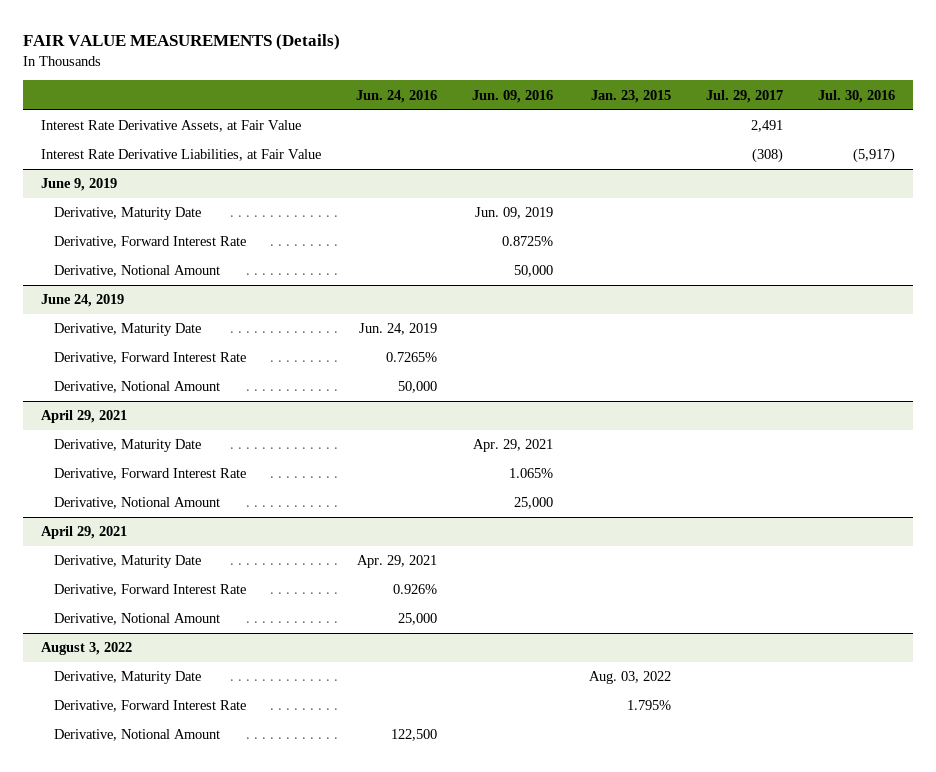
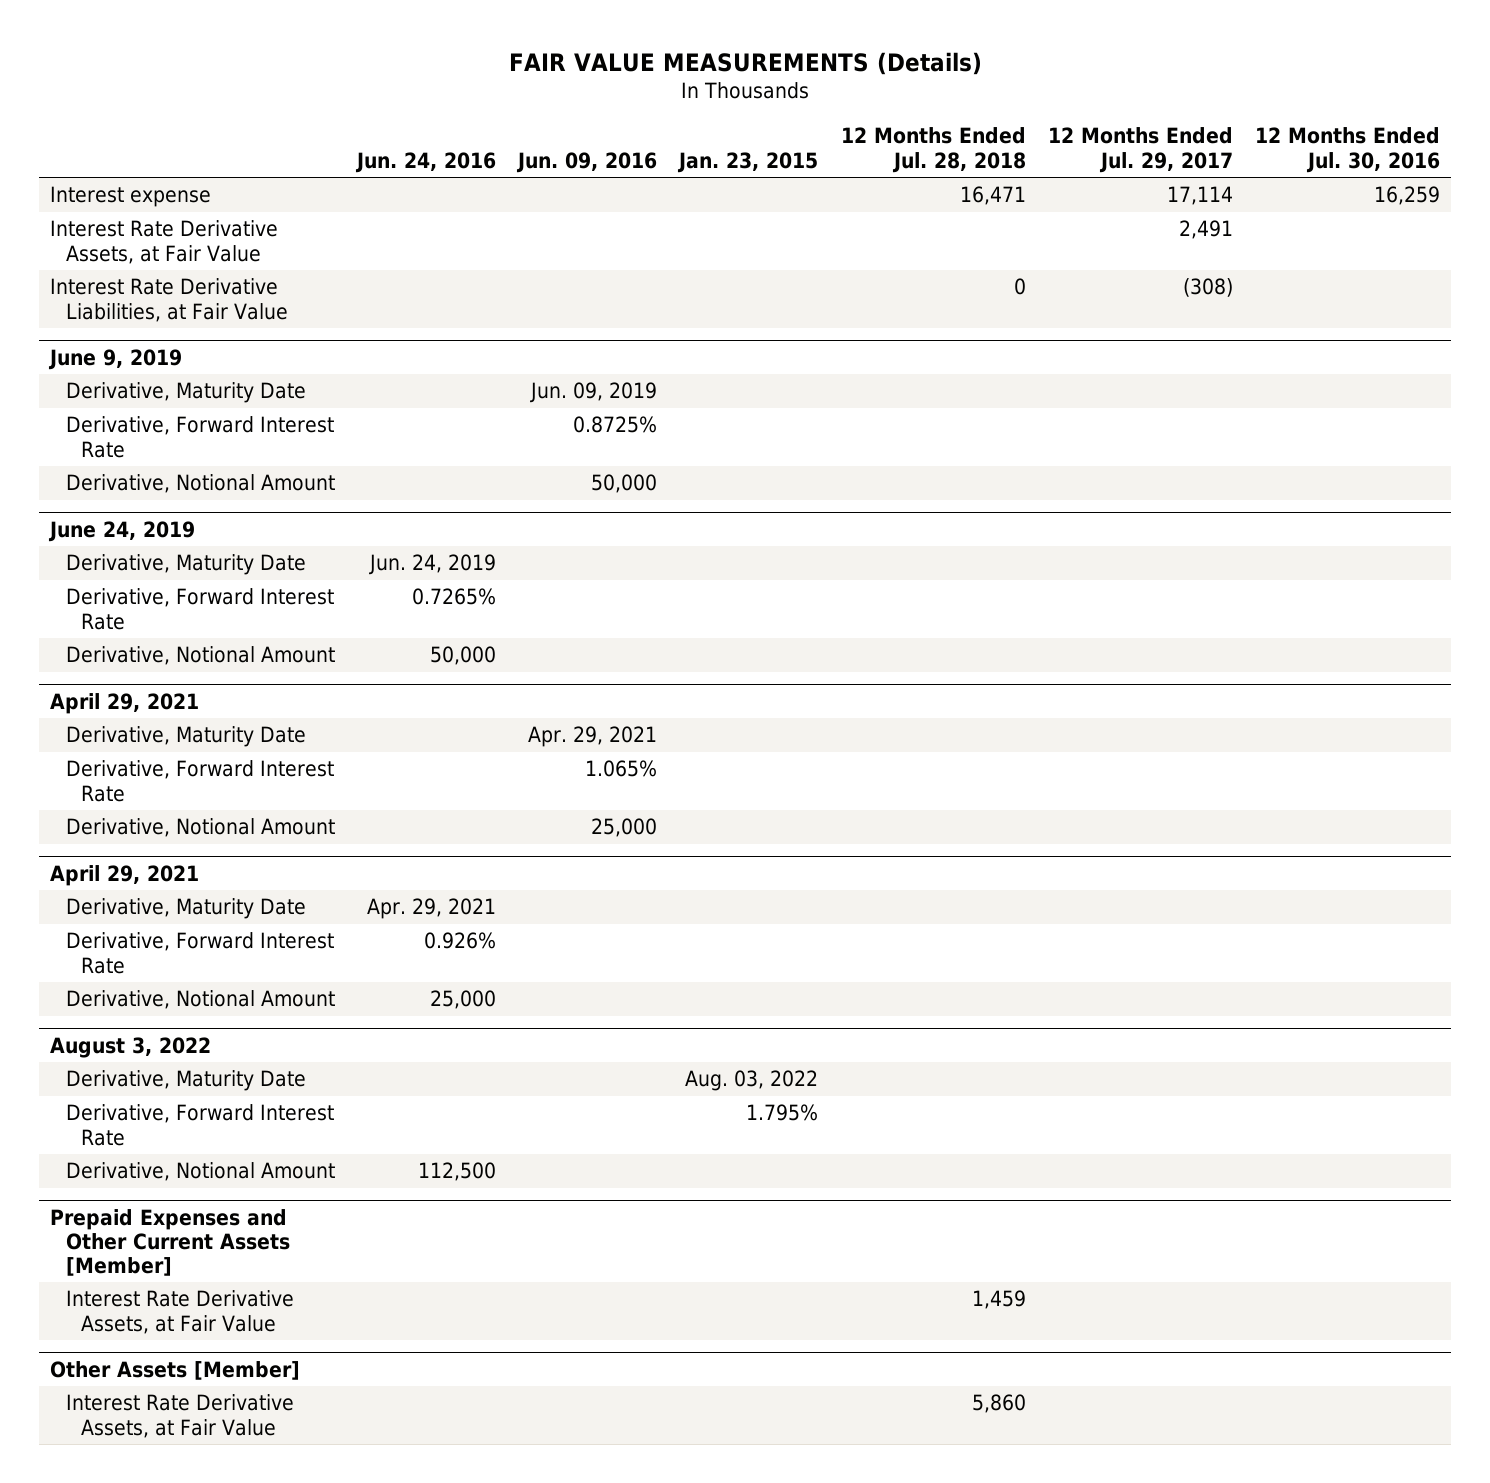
- | Jun. 24, 2016 | Jun. 09, 2016 | Jan. 23, 2015 | Jul. 29, 2017 | Jul. 30, 2016
+ | Jun. 24, 2016 | Jun. 09, 2016 | Jan. 23, 2015 | 12 Months Ended Jul. 28, 2018 | 12 Months Ended Jul. 29, 2017 | 12 Months Ended Jul. 30, 2016
+ Interest expense | | | | 16,471 | 17,114 | 16,259
@ August 3, 2022
- Derivative, Notional Amount | 122,500 | | | |
+ Derivative, Notional Amount | 112,500 | | | | |
+ Prepaid Expenses and Other Current Assets [Member]
+ Interest Rate Derivative Assets, at Fair Value | | | | 1,459 | |
+ Other Assets [Member]
+ Interest Rate Derivative Assets, at Fair Value | | | | 5,860 | |

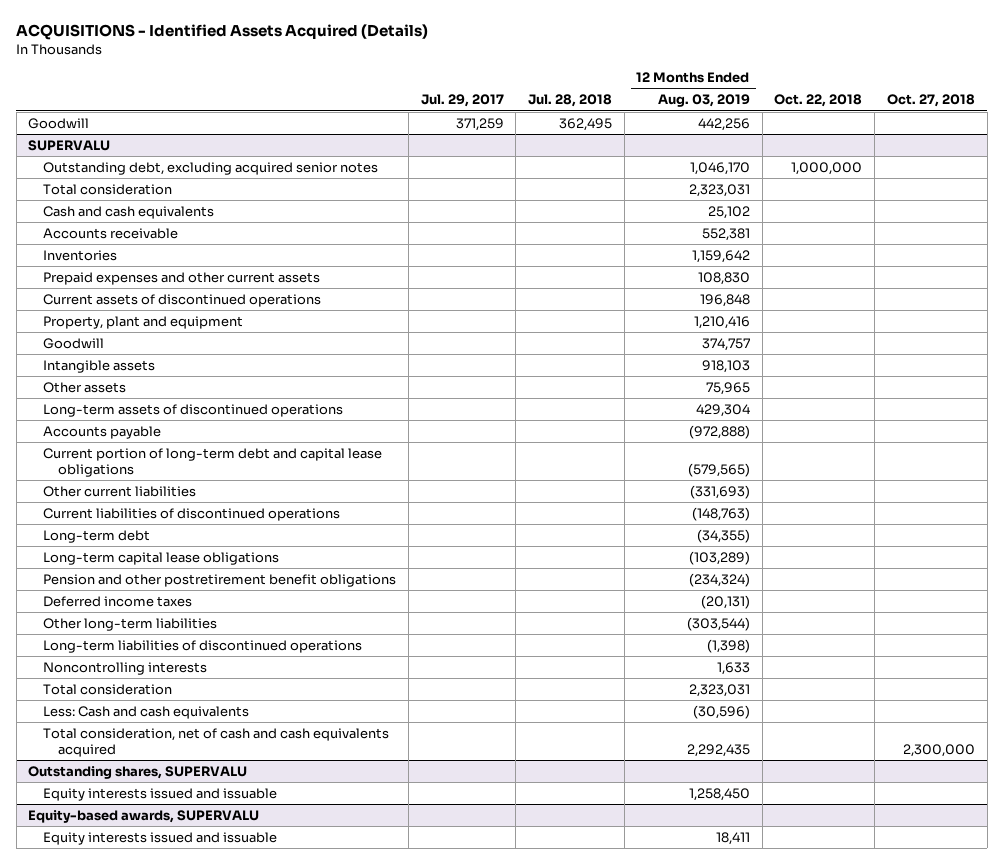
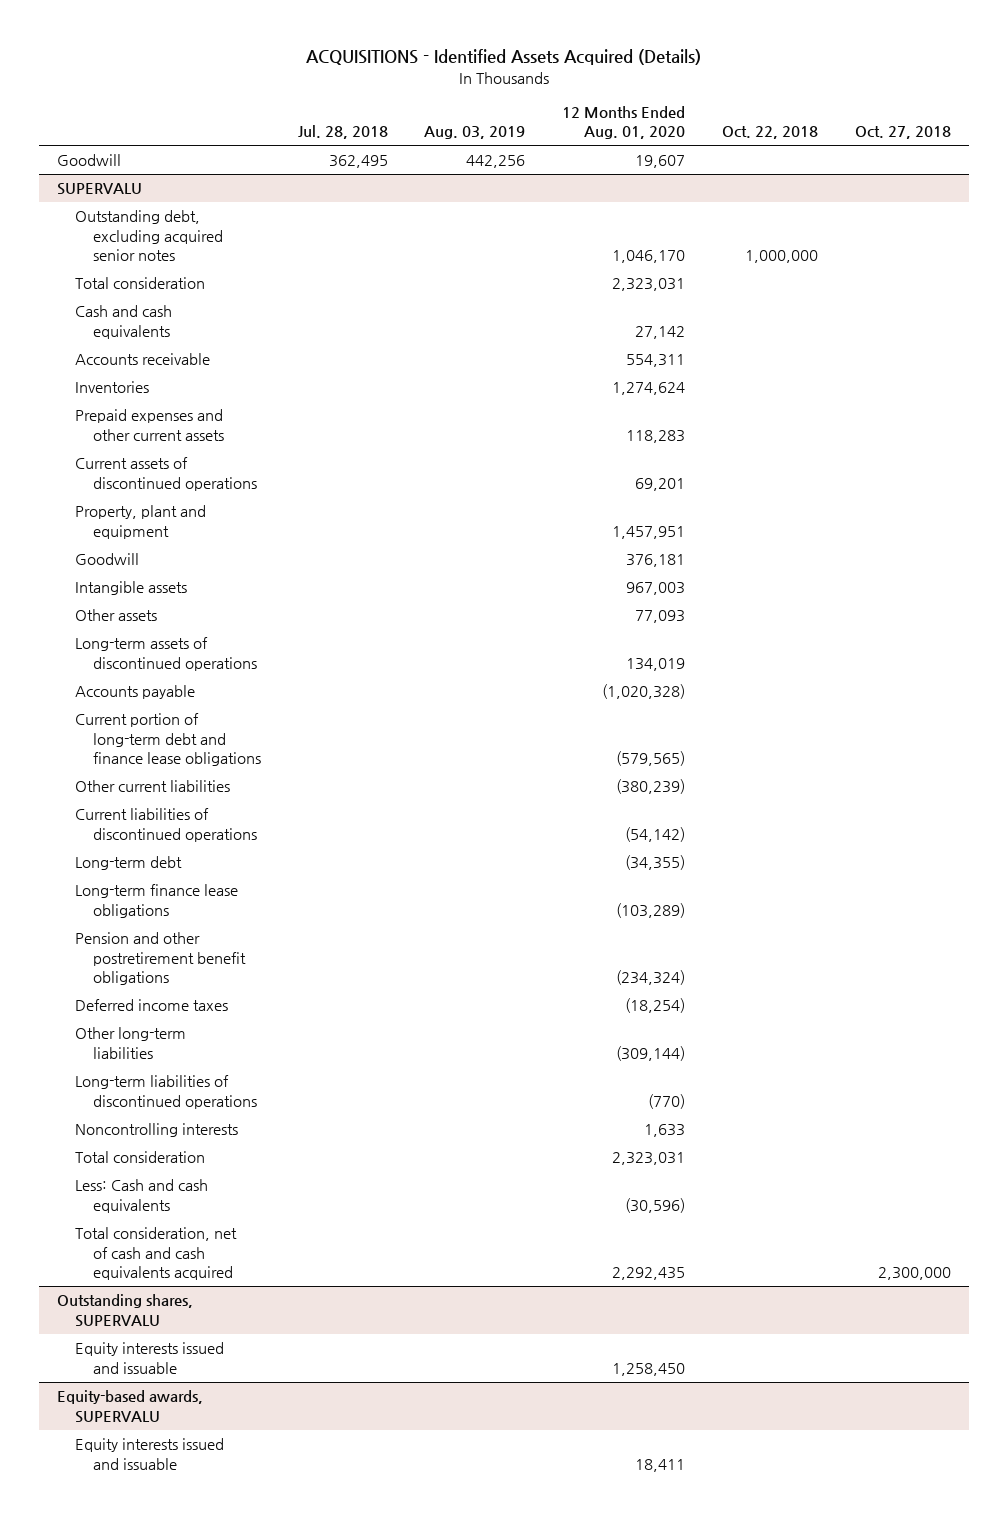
- | Jul. 29, 2017 | Jul. 28, 2018 | 12 Months Ended Aug. 03, 2019 | Oct. 22, 2018 | Oct. 27, 2018
+ | Jul. 28, 2018 | Aug. 03, 2019 | 12 Months Ended Aug. 01, 2020 | Oct. 22, 2018 | Oct. 27, 2018
@ SUPERVALU
- Current portion of long-term debt and capital lease obligations | | | (579,565) | |
+ Current portion of long-term debt and finance lease obligations | | | (579,565) | |
- Long-term capital lease obligations | | | (103,289) | |
+ Long-term finance lease obligations | | | (103,289) | |

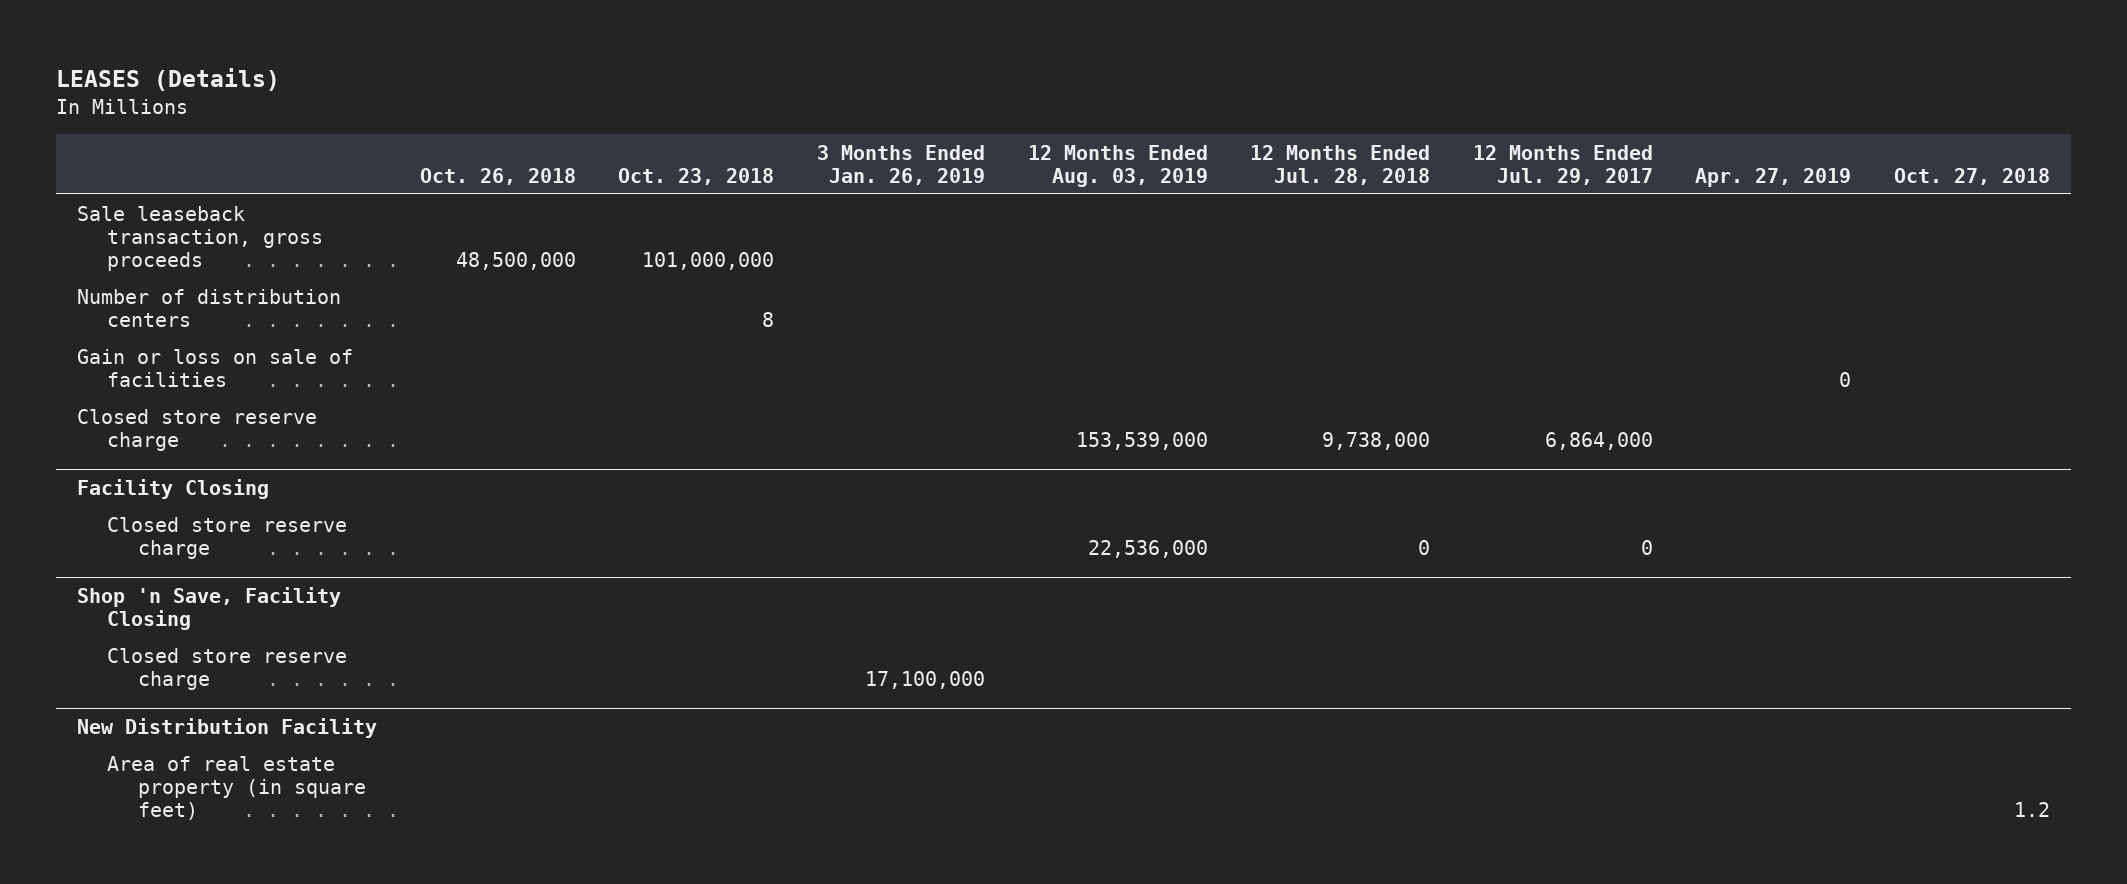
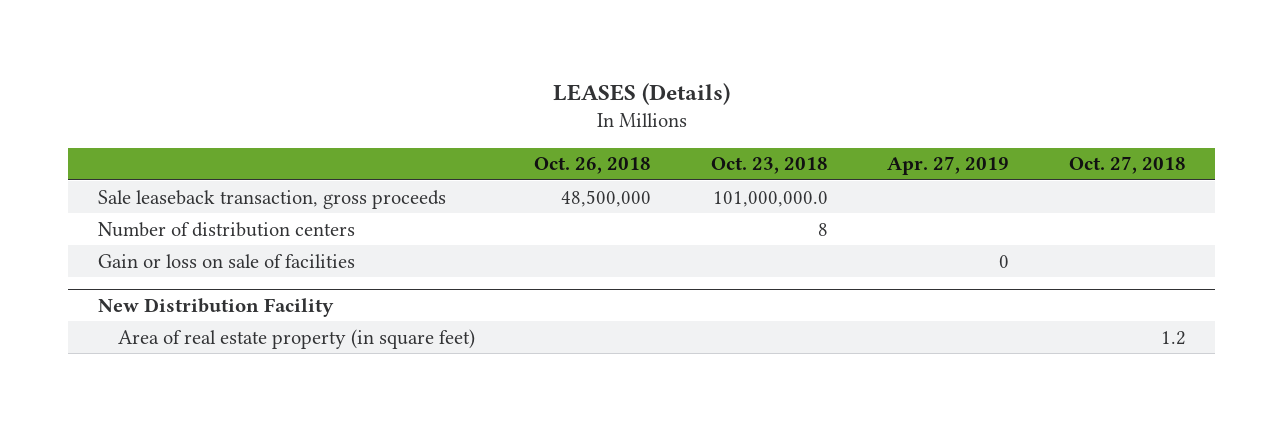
- | Oct. 26, 2018 | Oct. 23, 2018 | 3 Months Ended Jan. 26, 2019 | 12 Months Ended Aug. 03, 2019 | 12 Months Ended Jul. 28, 2018 | 12 Months Ended Jul. 29, 2017 | Apr. 27, 2019 | Oct. 27, 2018
+ | Oct. 26, 2018 | Oct. 23, 2018 | Apr. 27, 2019 | Oct. 27, 2018
- Sale leaseback transaction, gross proceeds | 48,500,000 | 101,000,000 | | | | | |
+ Sale leaseback transaction, gross proceeds | 48,500,000 | 101,000,000.0 | |
- Closed store reserve charge | | | | 153,539,000 | 9,738,000 | 6,864,000 | |
- Facility Closing
- Closed store reserve charge | | | | 22,536,000 | 0 | 0 | |
- Shop 'n Save, Facility Closing
- Closed store reserve charge | | | 17,100,000 | | | | |

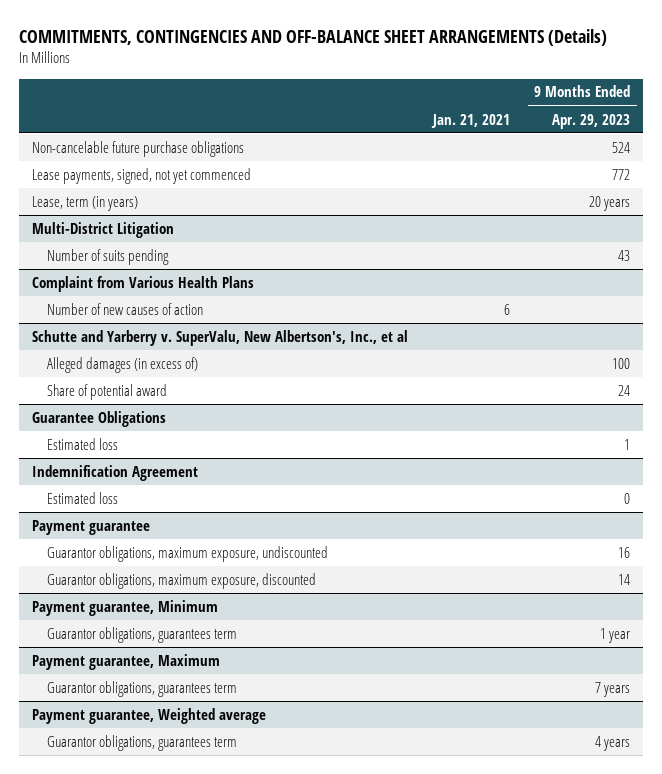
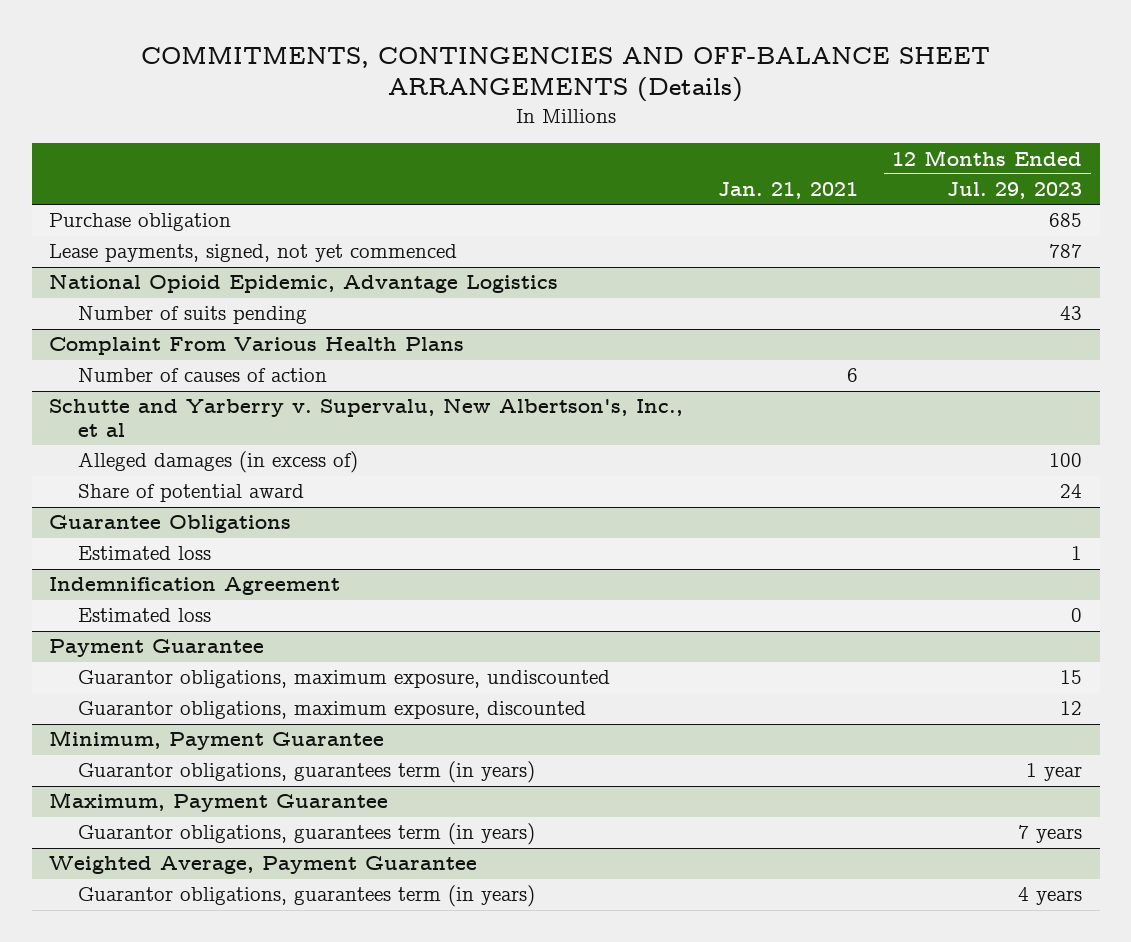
- | Jan. 21, 2021 | 9 Months Ended Apr. 29, 2023
+ | Jan. 21, 2021 | 12 Months Ended Jul. 29, 2023
- Non-cancelable future purchase obligations | | 524
+ Purchase obligation | | 685
- Lease, term (in years) | | 20 years
- Multi-District Litigation
- Number of suits pending | | 43
- Complaint from Various Health Plans
- Number of new causes of action | 6 |
- Schutte and Yarberry v. SuperValu, New Albertson's, Inc., et al
+ National Opioid Epidemic, Advantage Logistics
+ Number of suits pending | | 43
+ Complaint From Various Health Plans
+ Number of causes of action | 6 |
+ Schutte and Yarberry v. Supervalu, New Albertson's, Inc., et al
- Payment guarantee
+ Payment Guarantee
- Payment guarantee, Minimum
- Guarantor obligations, guarantees term | | 1 year
- Payment guarantee, Maximum
- Guarantor obligations, guarantees term | | 7 years
- Payment guarantee, Weighted average
- Guarantor obligations, guarantees term | | 4 years
+ Minimum, Payment Guarantee
+ Guarantor obligations, guarantees term (in years) | | 1 year
+ Maximum, Payment Guarantee
+ Guarantor obligations, guarantees term (in years) | | 7 years
+ Weighted Average, Payment Guarantee
+ Guarantor obligations, guarantees term (in years) | | 4 years

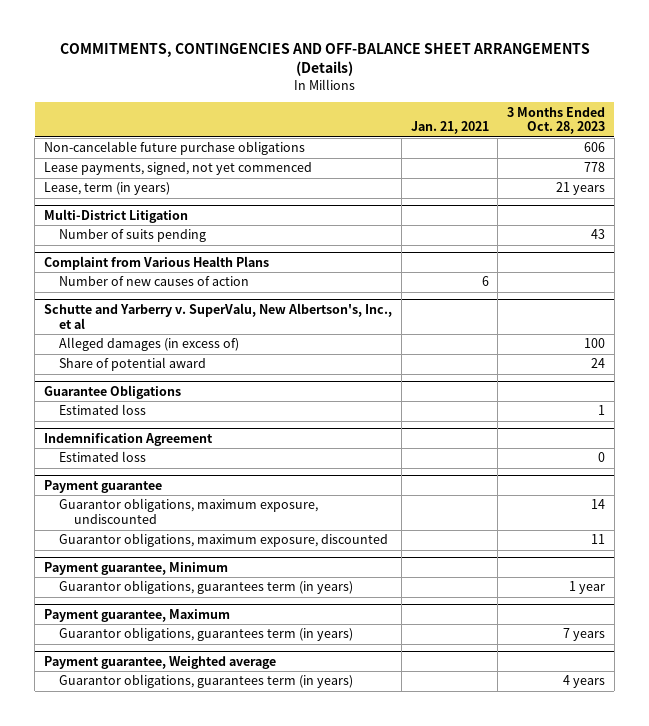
- | Jan. 21, 2021 | 12 Months Ended Jul. 29, 2023
+ | Jan. 21, 2021 | 3 Months Ended Oct. 28, 2023
- Purchase obligation | | 685
+ Non-cancelable future purchase obligations | | 606
- National Opioid Epidemic, Advantage Logistics
- Number of suits pending | | 43
- Complaint From Various Health Plans
- Number of causes of action | 6 |
- Schutte and Yarberry v. Supervalu, New Albertson's, Inc., et al
+ Lease, term (in years) | | 21 years
+ Multi-District Litigation
+ Number of suits pending | | 43
+ Complaint from Various Health Plans
+ Number of new causes of action | 6 |
+ Schutte and Yarberry v. SuperValu, New Albertson's, Inc., et al
- Payment Guarantee
+ Payment guarantee
- Minimum, Payment Guarantee
+ Payment guarantee, Minimum
- Maximum, Payment Guarantee
+ Payment guarantee, Maximum
- Weighted Average, Payment Guarantee
+ Payment guarantee, Weighted average

